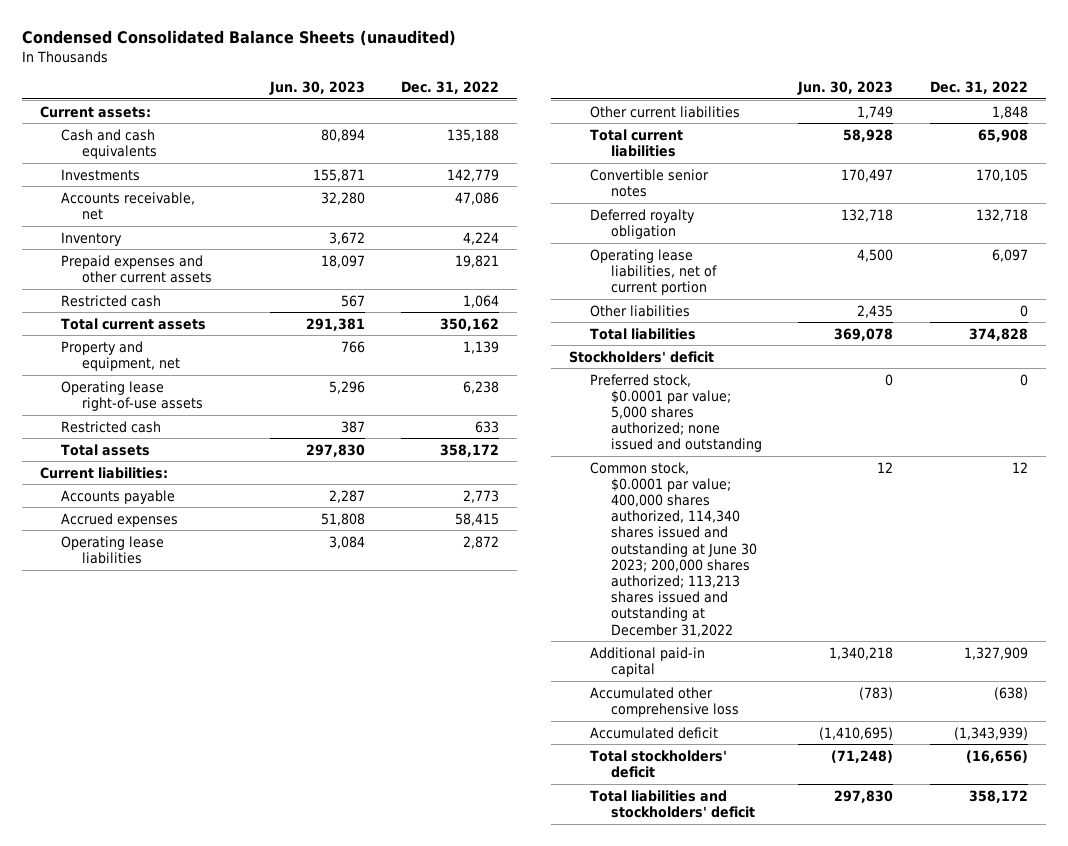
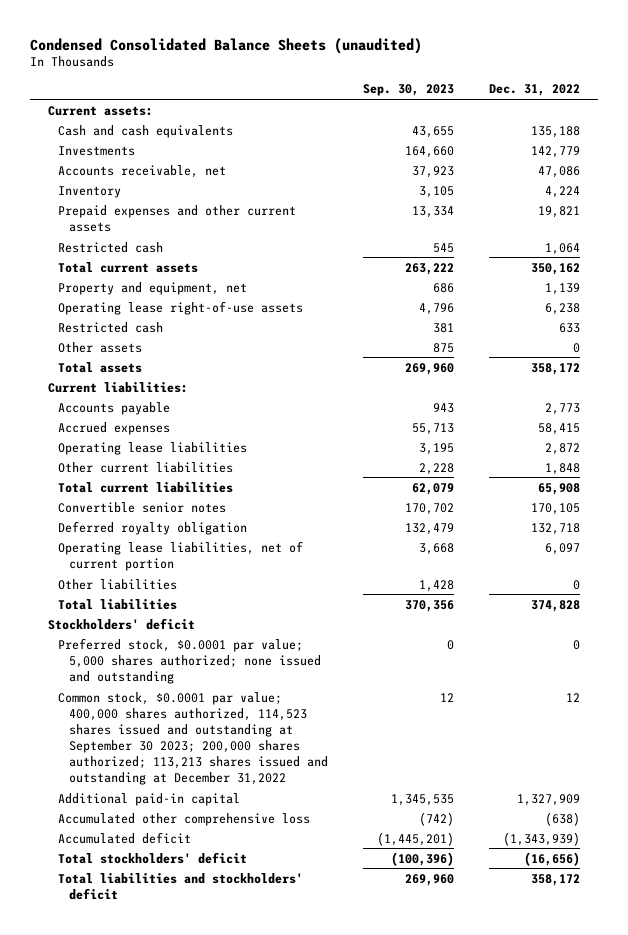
- | Jun. 30, 2023 | Dec. 31, 2022
+ | Sep. 30, 2023 | Dec. 31, 2022
+ Other assets | 875 | 0
- Common stock, $0.0001 par value; 400,000 shares authorized, 114,340 shares issued and outstanding at June 30 2023; 200,000 shares authorized; 113,213 shares issued and outstanding at December 31,2022 | 12 | 12
+ Common stock, $0.0001 par value; 400,000 shares authorized, 114,523 shares issued and outstanding at September 30 2023; 200,000 shares authorized; 113,213 shares issued and outstanding at December 31,2022 | 12 | 12

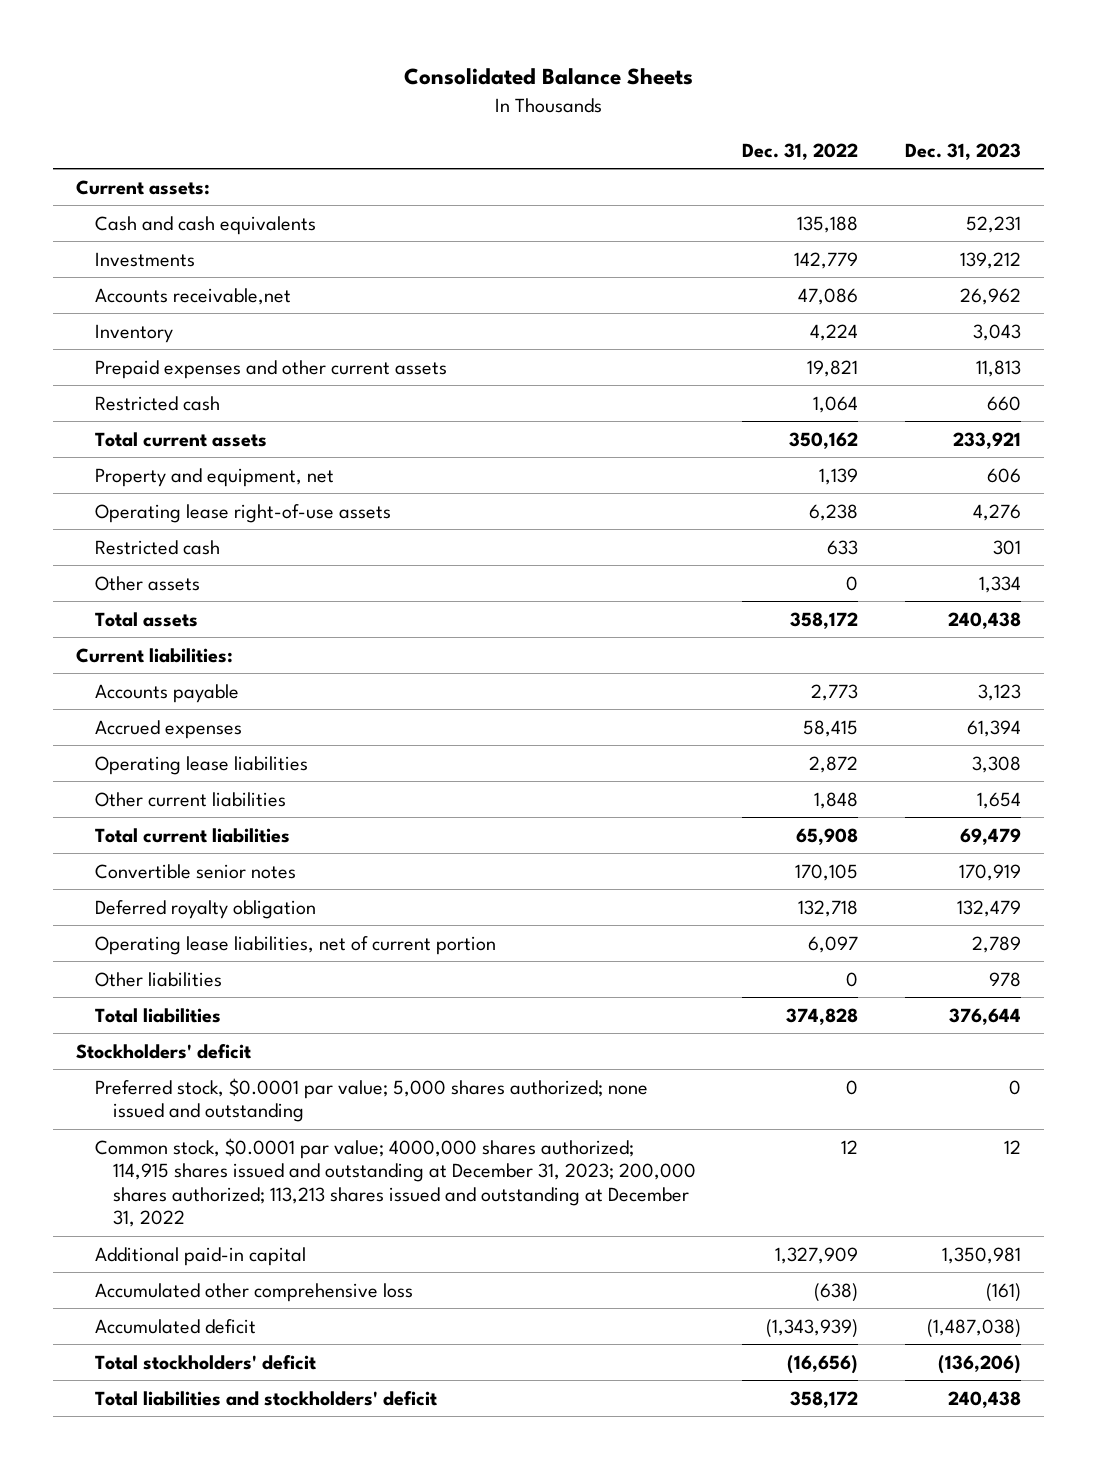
- Condensed Consolidated Balance Sheets (unaudited)
+ Consolidated Balance Sheets
- | Sep. 30, 2023 | Dec. 31, 2022
+ | Dec. 31, 2022 | Dec. 31, 2023
- Accounts receivable, net | 37,923 | 47,086
+ Accounts receivable,net | 47,086 | 26,962
- Common stock, $0.0001 par value; 400,000 shares authorized, 114,523 shares issued and outstanding at September 30 2023; 200,000 shares authorized; 113,213 shares issued and outstanding at December 31,2022 | 12 | 12
+ Common stock, $0.0001 par value; 4000,000 shares authorized; 114,915 shares issued and outstanding at December 31, 2023; 200,000 shares authorized; 113,213 shares issued and outstanding at December 31, 2022 | 12 | 12

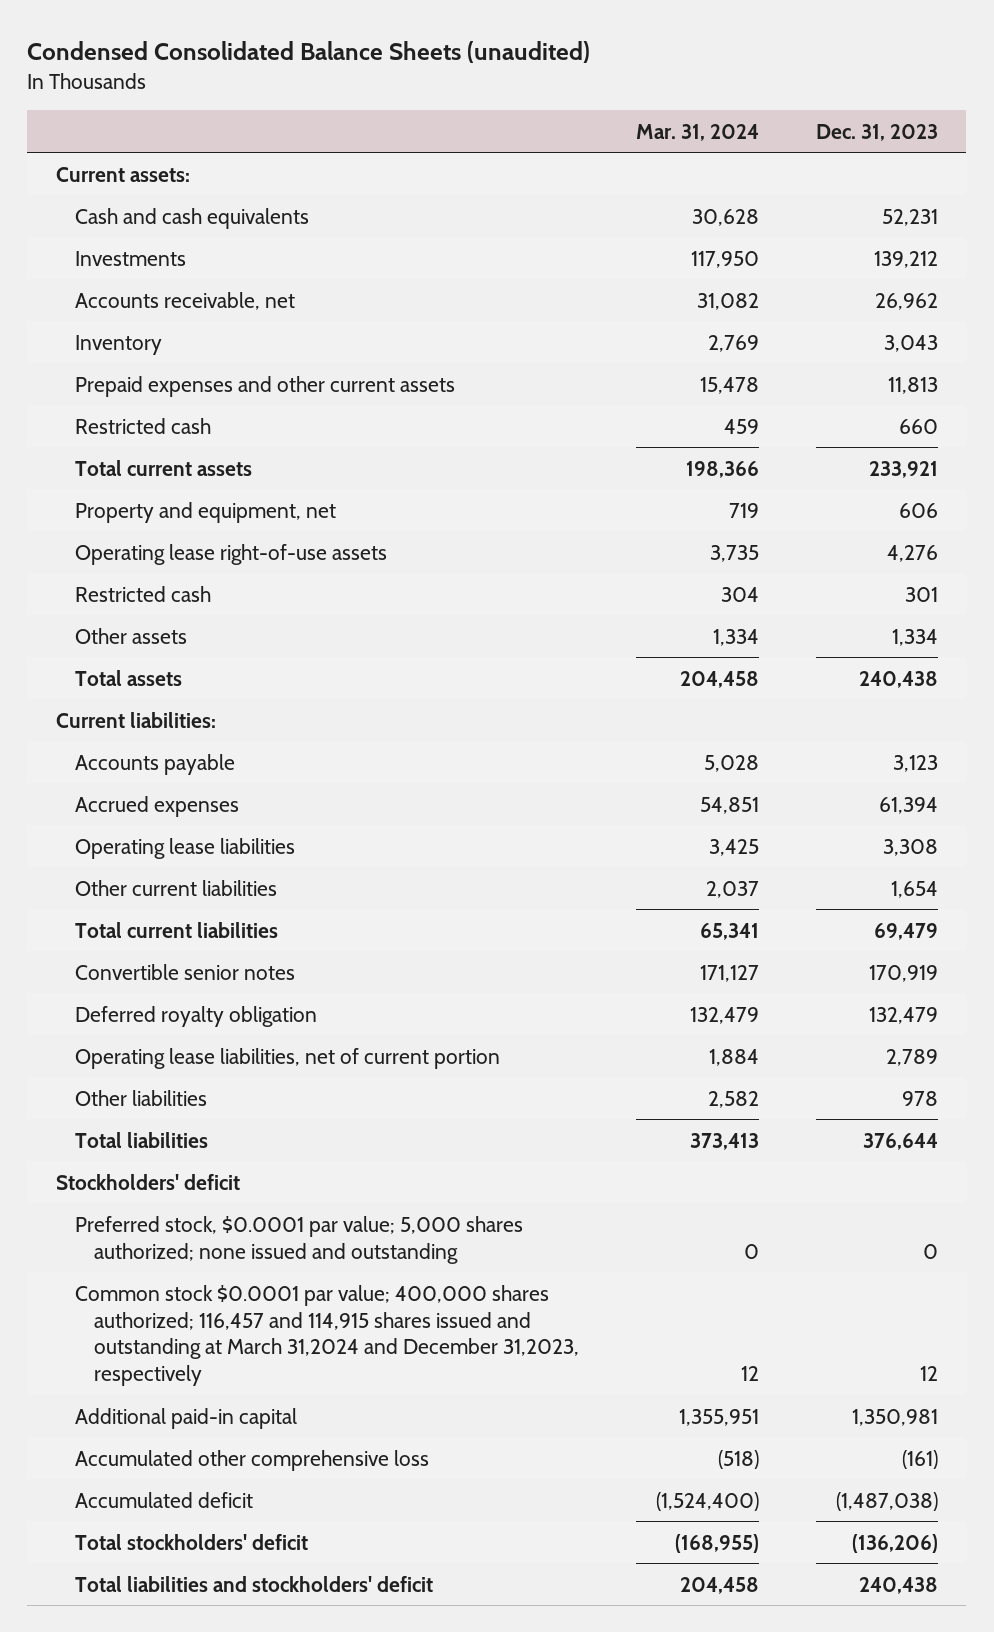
- Consolidated Balance Sheets
+ Condensed Consolidated Balance Sheets (unaudited)
- | Dec. 31, 2022 | Dec. 31, 2023
+ | Mar. 31, 2024 | Dec. 31, 2023
- Accounts receivable,net | 47,086 | 26,962
+ Accounts receivable, net | 31,082 | 26,962
- Common stock, $0.0001 par value; 4000,000 shares authorized; 114,915 shares issued and outstanding at December 31, 2023; 200,000 shares authorized; 113,213 shares issued and outstanding at December 31, 2022 | 12 | 12
+ Common stock $0.0001 par value; 400,000 shares authorized; 116,457 and 114,915 shares issued and outstanding at March 31,2024 and December 31,2023, respectively | 12 | 12

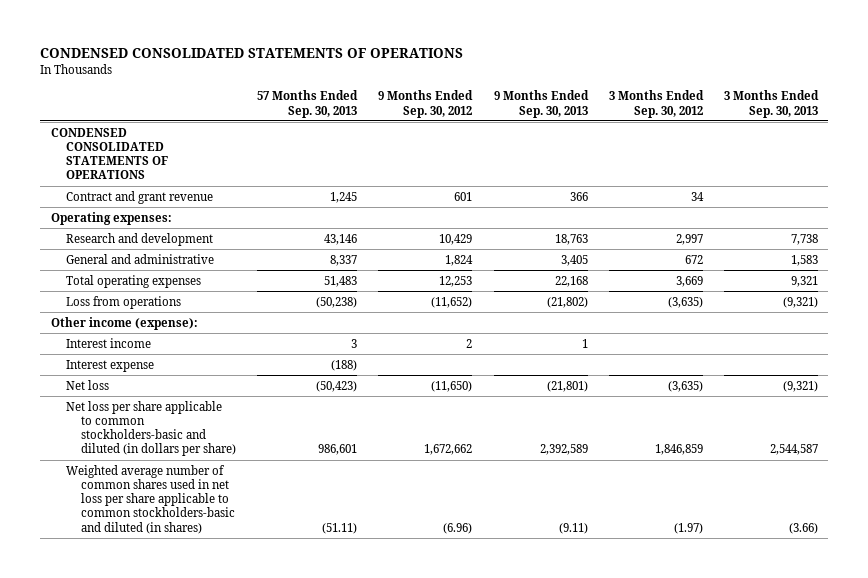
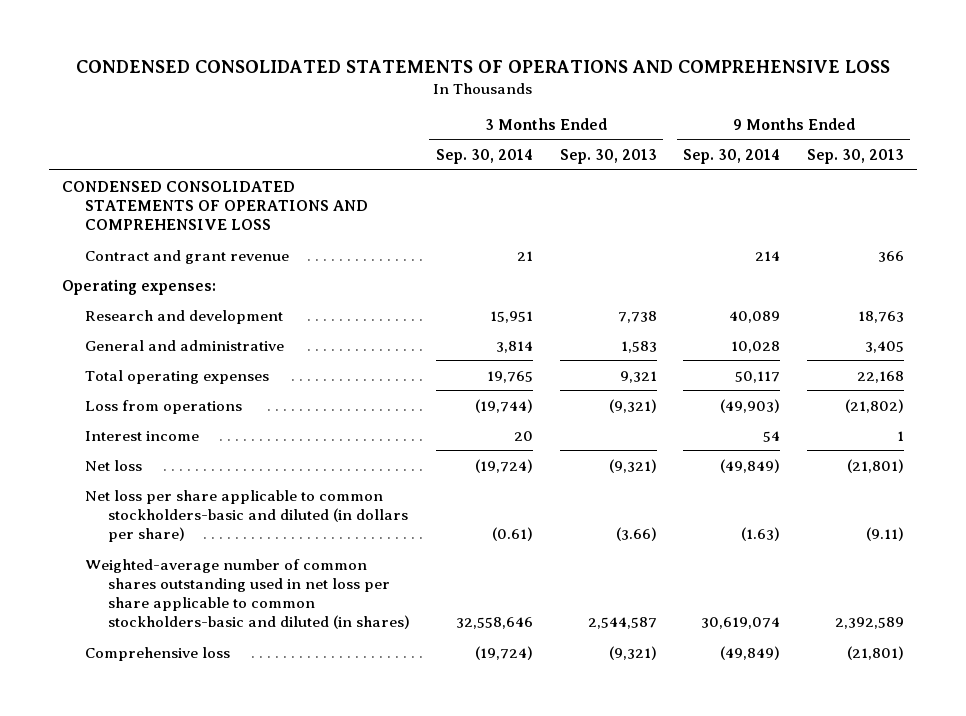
- CONDENSED CONSOLIDATED STATEMENTS OF OPERATIONS
+ CONDENSED CONSOLIDATED STATEMENTS OF OPERATIONS AND COMPREHENSIVE LOSS
- | 57 Months Ended Sep. 30, 2013 | 9 Months Ended Sep. 30, 2012 | 9 Months Ended Sep. 30, 2013 | 3 Months Ended Sep. 30, 2012 | 3 Months Ended Sep. 30, 2013
+ | 3 Months Ended Sep. 30, 2014 | 3 Months Ended Sep. 30, 2013 | 9 Months Ended Sep. 30, 2014 | 9 Months Ended Sep. 30, 2013
- CONDENSED CONSOLIDATED STATEMENTS OF OPERATIONS
+ CONDENSED CONSOLIDATED STATEMENTS OF OPERATIONS AND COMPREHENSIVE LOSS
- Other income (expense):
- Interest expense | (188) | | | |
- Net loss per share applicable to common stockholders-basic and diluted (in dollars per share) | 986,601 | 1,672,662 | 2,392,589 | 1,846,859 | 2,544,587
- Weighted average number of common shares used in net loss per share applicable to common stockholders-basic and diluted (in shares) | (51.11) | (6.96) | (9.11) | (1.97) | (3.66)
+ Net loss per share applicable to common stockholders-basic and diluted (in dollars per share) | (0.61) | (3.66) | (1.63) | (9.11)
+ Weighted-average number of common shares outstanding used in net loss per share applicable to common stockholders-basic and diluted (in shares) | 32,558,646 | 2,544,587 | 30,619,074 | 2,392,589
+ Comprehensive loss | (19,724) | (9,321) | (49,849) | (21,801)

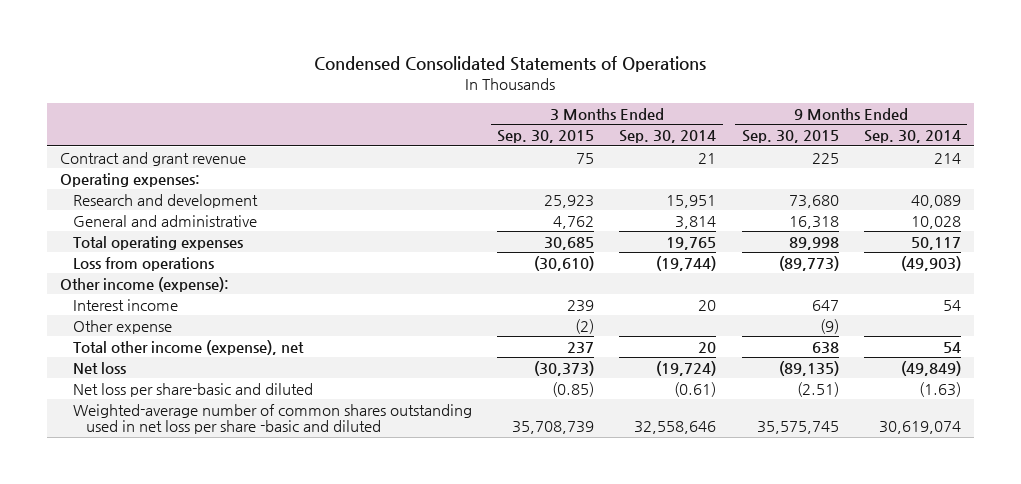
- CONDENSED CONSOLIDATED STATEMENTS OF OPERATIONS AND COMPREHENSIVE LOSS
+ Condensed Consolidated Statements of Operations
- | 3 Months Ended Sep. 30, 2014 | 3 Months Ended Sep. 30, 2013 | 9 Months Ended Sep. 30, 2014 | 9 Months Ended Sep. 30, 2013
+ | 3 Months Ended Sep. 30, 2015 | 3 Months Ended Sep. 30, 2014 | 9 Months Ended Sep. 30, 2015 | 9 Months Ended Sep. 30, 2014
- CONDENSED CONSOLIDATED STATEMENTS OF OPERATIONS AND COMPREHENSIVE LOSS
+ Other income (expense):
+ Other expense | (2) | | (9) |
+ Total other income (expense), net | 237 | 20 | 638 | 54
- Net loss per share applicable to common stockholders-basic and diluted (in dollars per share) | (0.61) | (3.66) | (1.63) | (9.11)
- Weighted-average number of common shares outstanding used in net loss per share applicable to common stockholders-basic and diluted (in shares) | 32,558,646 | 2,544,587 | 30,619,074 | 2,392,589
- Comprehensive loss | (19,724) | (9,321) | (49,849) | (21,801)
+ Net loss per share-basic and diluted | (0.85) | (0.61) | (2.51) | (1.63)
+ Weighted-average number of common shares outstanding used in net loss per share -basic and diluted | 35,708,739 | 32,558,646 | 35,575,745 | 30,619,074

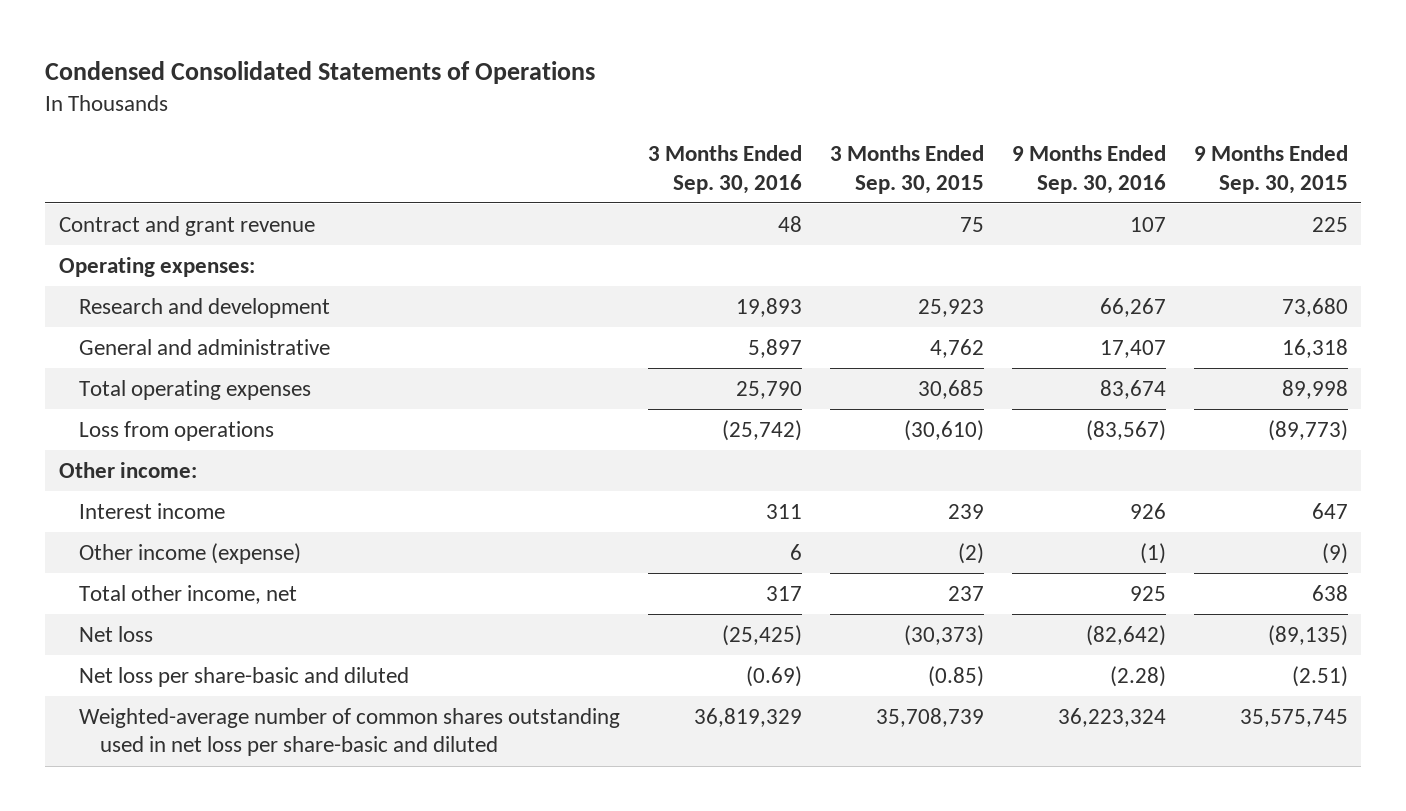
- | 3 Months Ended Sep. 30, 2015 | 3 Months Ended Sep. 30, 2014 | 9 Months Ended Sep. 30, 2015 | 9 Months Ended Sep. 30, 2014
+ | 3 Months Ended Sep. 30, 2016 | 3 Months Ended Sep. 30, 2015 | 9 Months Ended Sep. 30, 2016 | 9 Months Ended Sep. 30, 2015
- Other income (expense):
+ Other income:
- Other expense | (2) | | (9) |
- Total other income (expense), net | 237 | 20 | 638 | 54
+ Other income (expense) | 6 | (2) | (1) | (9)
+ Total other income, net | 317 | 237 | 925 | 638
- Weighted-average number of common shares outstanding used in net loss per share -basic and diluted | 35,708,739 | 32,558,646 | 35,575,745 | 30,619,074
+ Weighted-average number of common shares outstanding used in net loss per share-basic and diluted | 36,819,329 | 35,708,739 | 36,223,324 | 35,575,745

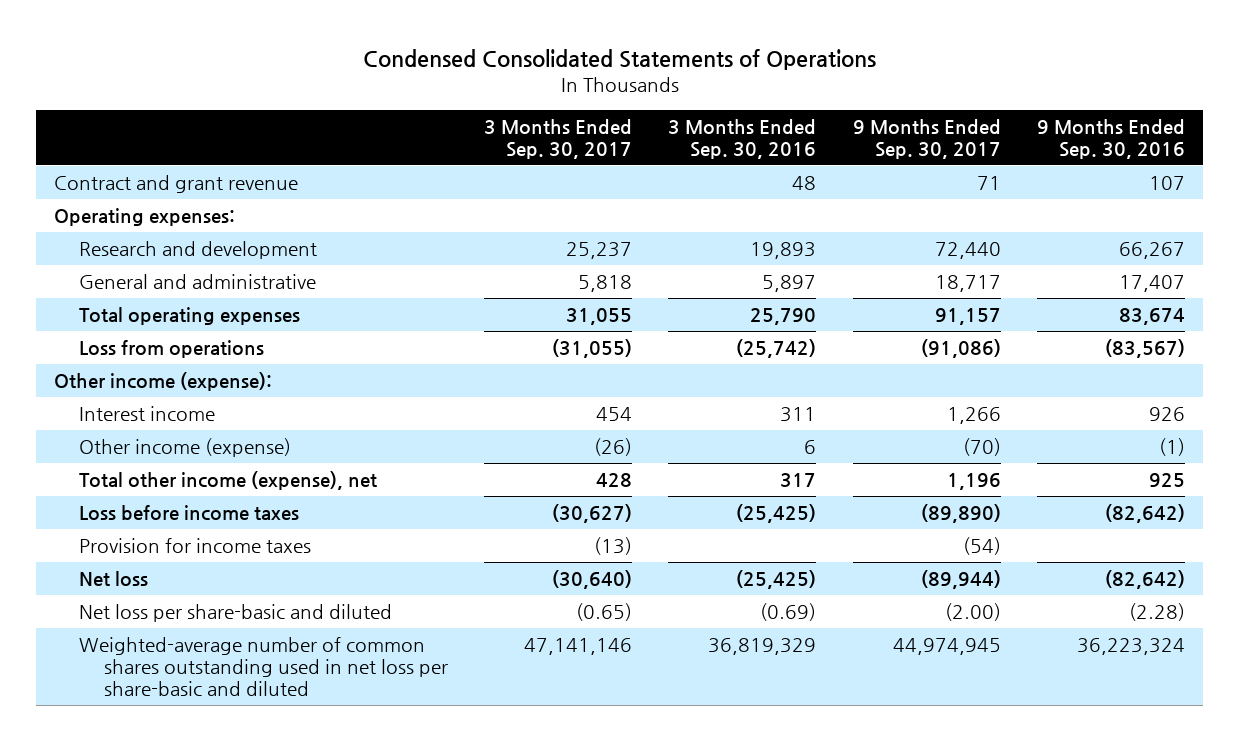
- | 3 Months Ended Sep. 30, 2016 | 3 Months Ended Sep. 30, 2015 | 9 Months Ended Sep. 30, 2016 | 9 Months Ended Sep. 30, 2015
+ | 3 Months Ended Sep. 30, 2017 | 3 Months Ended Sep. 30, 2016 | 9 Months Ended Sep. 30, 2017 | 9 Months Ended Sep. 30, 2016
- Other income:
+ Other income (expense):
- Total other income, net | 317 | 237 | 925 | 638
+ Total other income (expense), net | 428 | 317 | 1,196 | 925
+ Loss before income taxes | (30,627) | (25,425) | (89,890) | (82,642)
+ Provision for income taxes | (13) | | (54) |

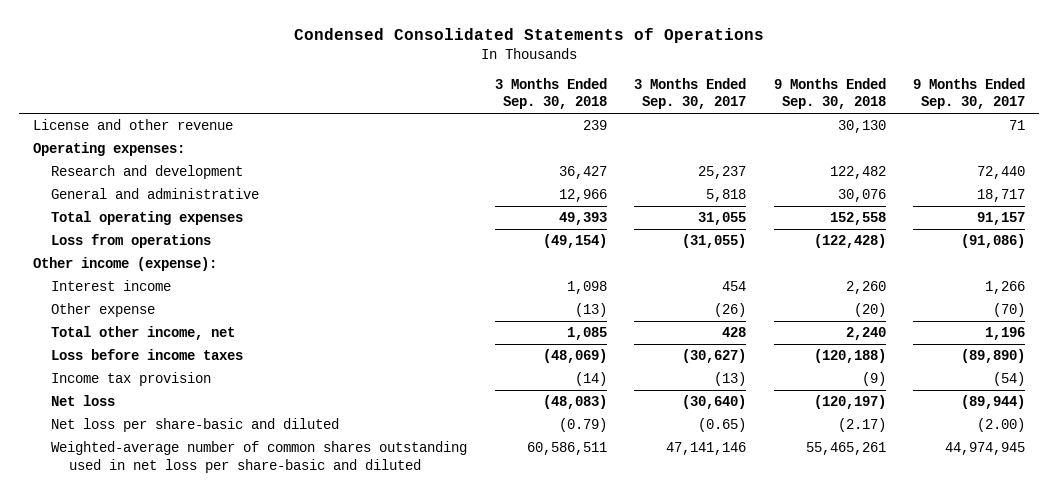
- | 3 Months Ended Sep. 30, 2017 | 3 Months Ended Sep. 30, 2016 | 9 Months Ended Sep. 30, 2017 | 9 Months Ended Sep. 30, 2016
+ | 3 Months Ended Sep. 30, 2018 | 3 Months Ended Sep. 30, 2017 | 9 Months Ended Sep. 30, 2018 | 9 Months Ended Sep. 30, 2017
- Contract and grant revenue | | 48 | 71 | 107
+ License and other revenue | 239 | | 30,130 | 71
- Other income (expense) | (26) | 6 | (70) | (1)
- Total other income (expense), net | 428 | 317 | 1,196 | 925
+ Other expense | (13) | (26) | (20) | (70)
+ Total other income, net | 1,085 | 428 | 2,240 | 1,196
- Provision for income taxes | (13) | | (54) |
+ Income tax provision | (14) | (13) | (9) | (54)

